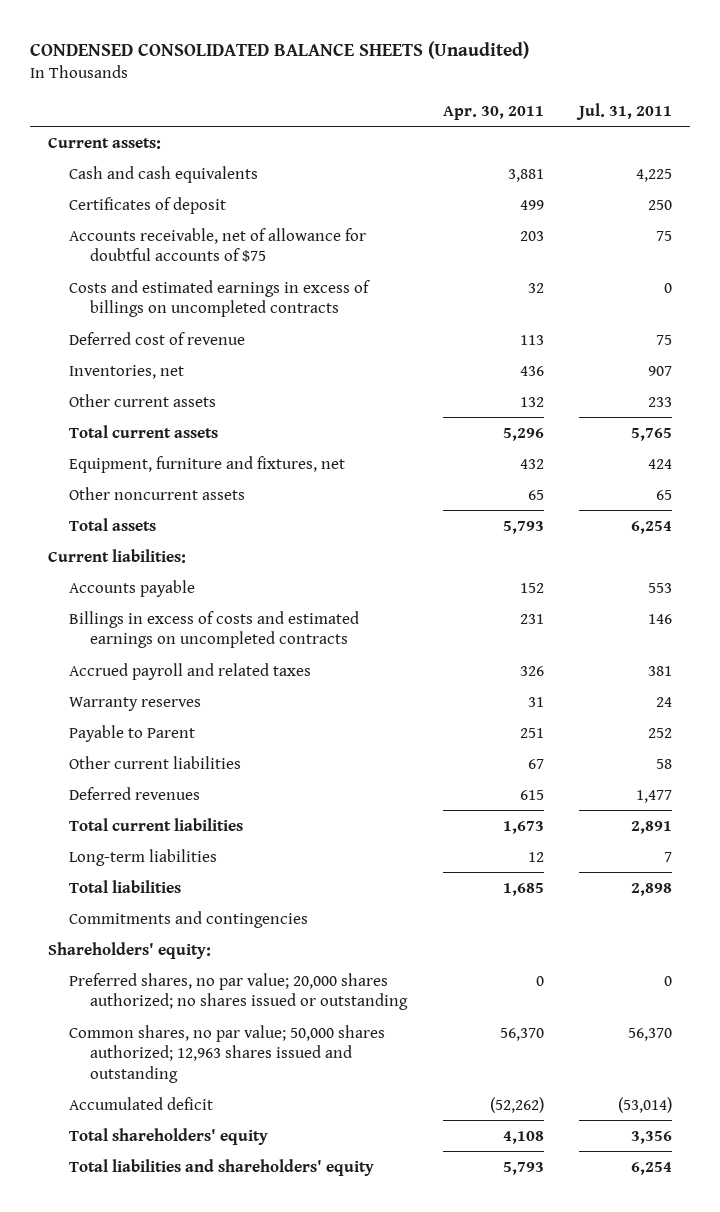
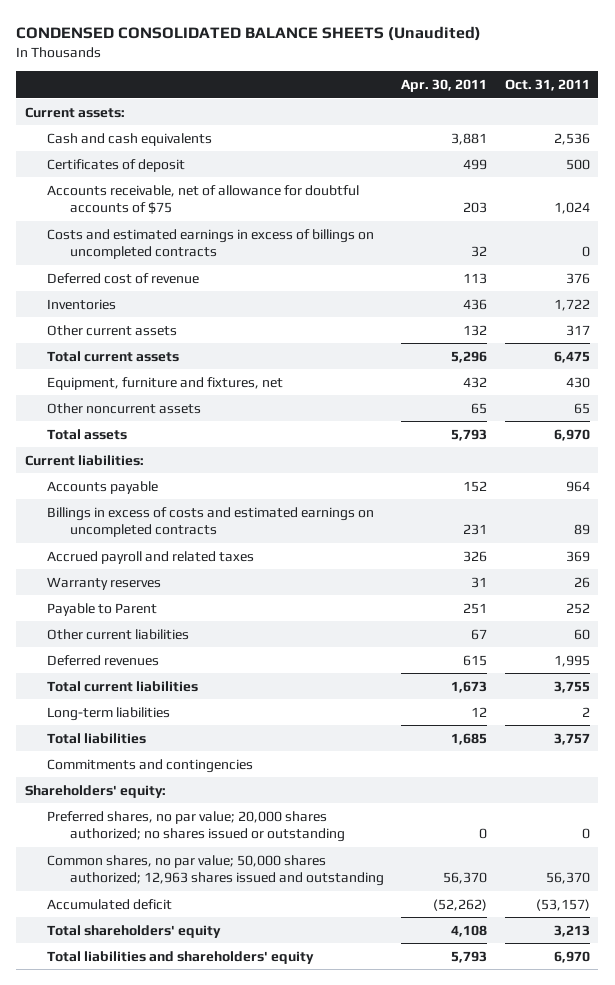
- | Apr. 30, 2011 | Jul. 31, 2011
+ | Apr. 30, 2011 | Oct. 31, 2011
- Inventories, net | 436 | 907
+ Inventories | 436 | 1,722

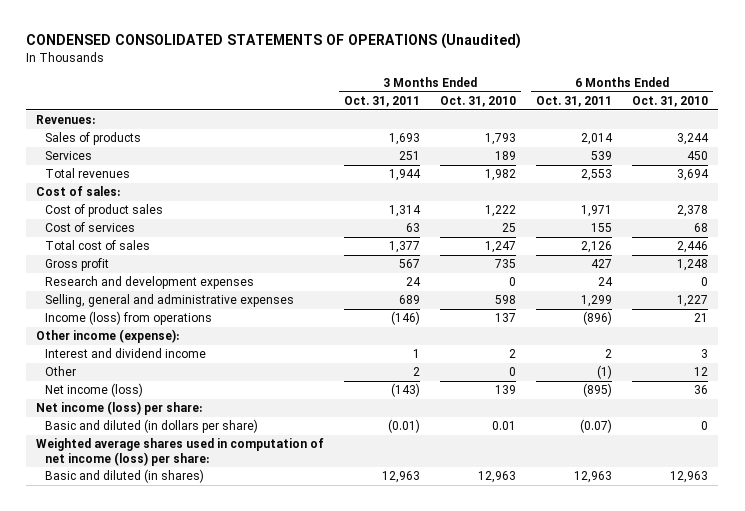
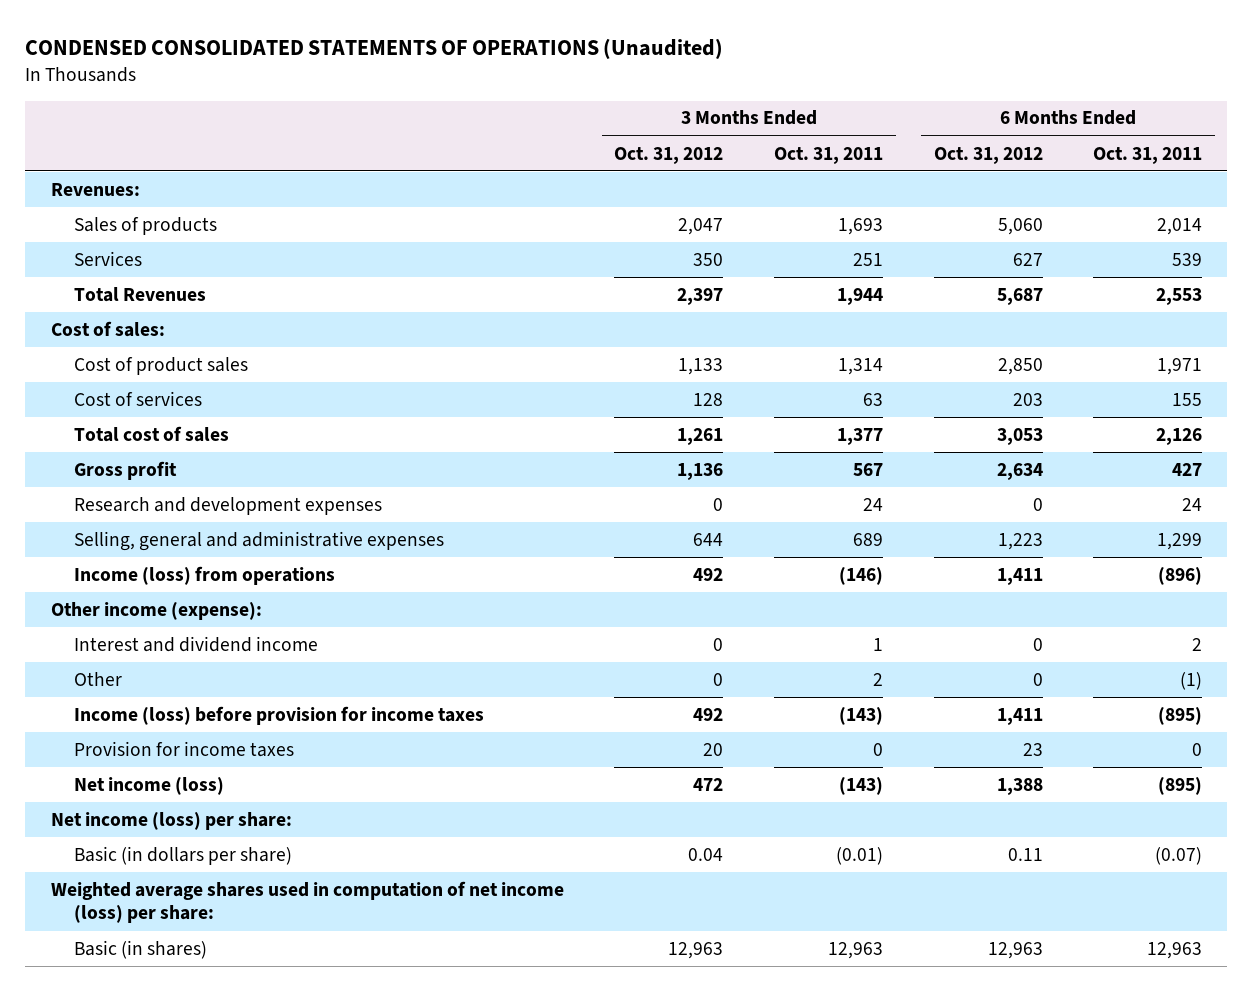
- | 3 Months Ended Oct. 31, 2011 | 3 Months Ended Oct. 31, 2010 | 6 Months Ended Oct. 31, 2011 | 6 Months Ended Oct. 31, 2010
+ | 3 Months Ended Oct. 31, 2012 | 3 Months Ended Oct. 31, 2011 | 6 Months Ended Oct. 31, 2012 | 6 Months Ended Oct. 31, 2011
- Total revenues | 1,944 | 1,982 | 2,553 | 3,694
+ Total Revenues | 2,397 | 1,944 | 5,687 | 2,553
+ Income (loss) before provision for income taxes | 492 | (143) | 1,411 | (895)
+ Provision for income taxes | 20 | 0 | 23 | 0
- Basic and diluted (in dollars per share) | (0.01) | 0.01 | (0.07) | 0
+ Basic (in dollars per share) | 0.04 | (0.01) | 0.11 | (0.07)
- Basic and diluted (in shares) | 12,963 | 12,963 | 12,963 | 12,963
+ Basic (in shares) | 12,963 | 12,963 | 12,963 | 12,963

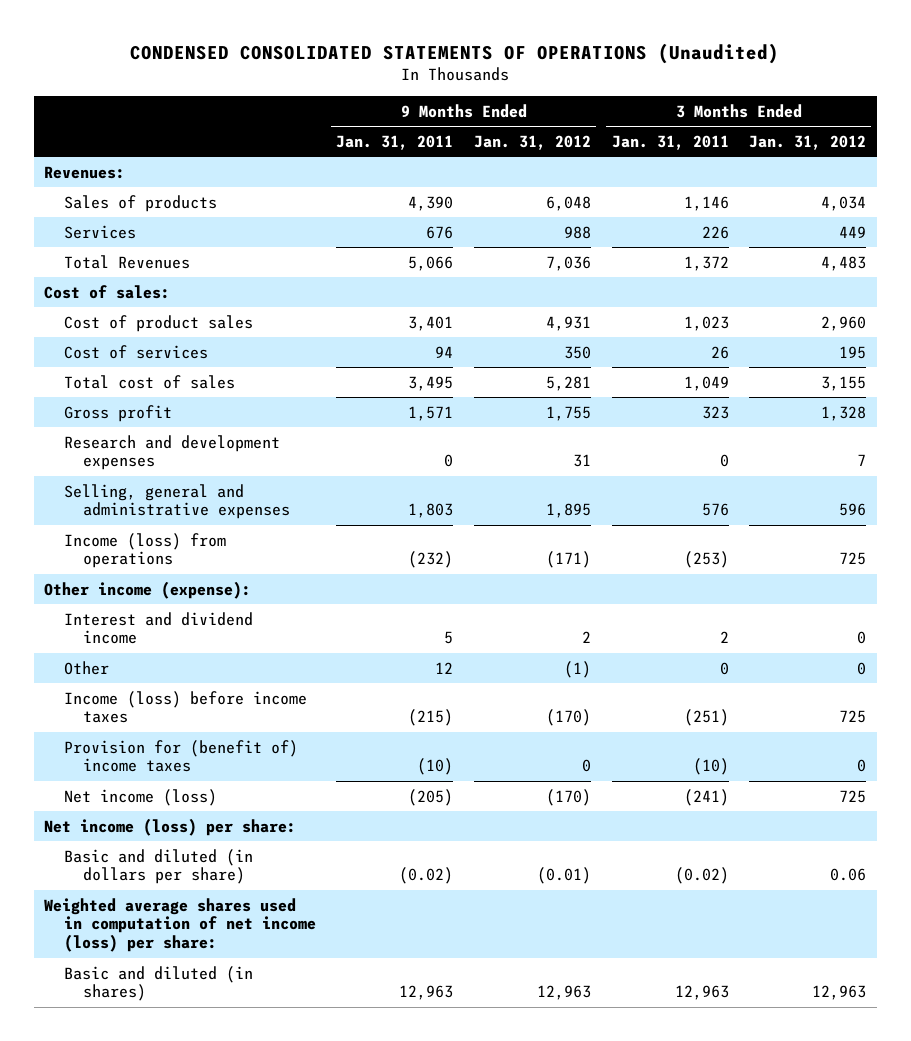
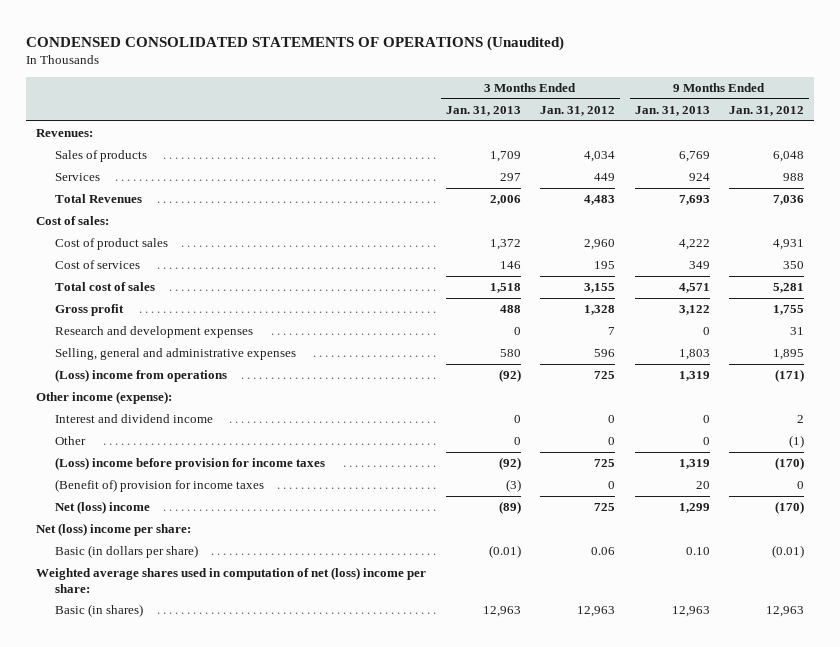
- | 9 Months Ended Jan. 31, 2011 | 9 Months Ended Jan. 31, 2012 | 3 Months Ended Jan. 31, 2011 | 3 Months Ended Jan. 31, 2012
+ | 3 Months Ended Jan. 31, 2013 | 3 Months Ended Jan. 31, 2012 | 9 Months Ended Jan. 31, 2013 | 9 Months Ended Jan. 31, 2012
- Income (loss) from operations | (232) | (171) | (253) | 725
+ (Loss) income from operations | (92) | 725 | 1,319 | (171)
- Income (loss) before income taxes | (215) | (170) | (251) | 725
- Provision for (benefit of) income taxes | (10) | 0 | (10) | 0
- Net income (loss) | (205) | (170) | (241) | 725
- Net income (loss) per share:
- Basic and diluted (in dollars per share) | (0.02) | (0.01) | (0.02) | 0.06
- Weighted average shares used in computation of net income (loss) per share:
- Basic and diluted (in shares) | 12,963 | 12,963 | 12,963 | 12,963
+ (Loss) income before provision for income taxes | (92) | 725 | 1,319 | (170)
+ (Benefit of) provision for income taxes | (3) | 0 | 20 | 0
+ Net (loss) income | (89) | 725 | 1,299 | (170)
+ Net (loss) income per share:
+ Basic (in dollars per share) | (0.01) | 0.06 | 0.10 | (0.01)
+ Weighted average shares used in computation of net (loss) income per share:
+ Basic (in shares) | 12,963 | 12,963 | 12,963 | 12,963

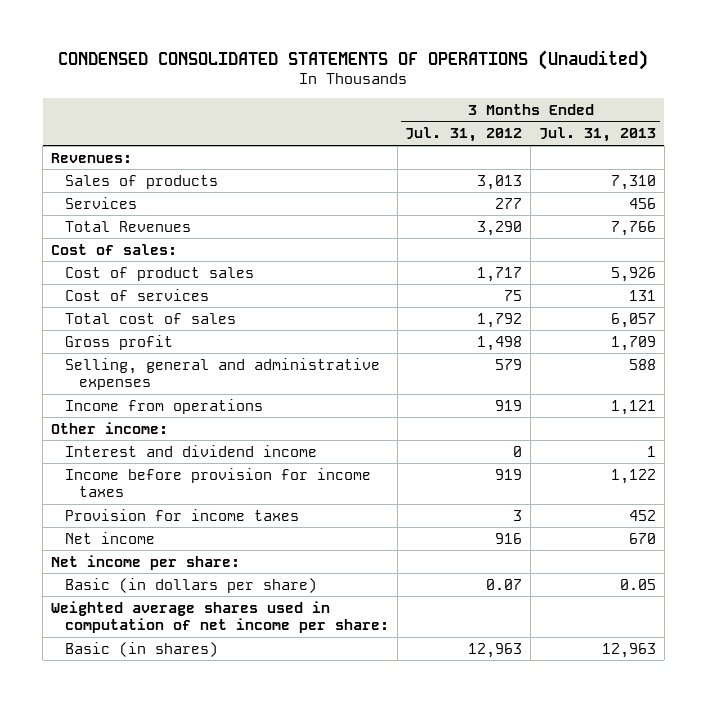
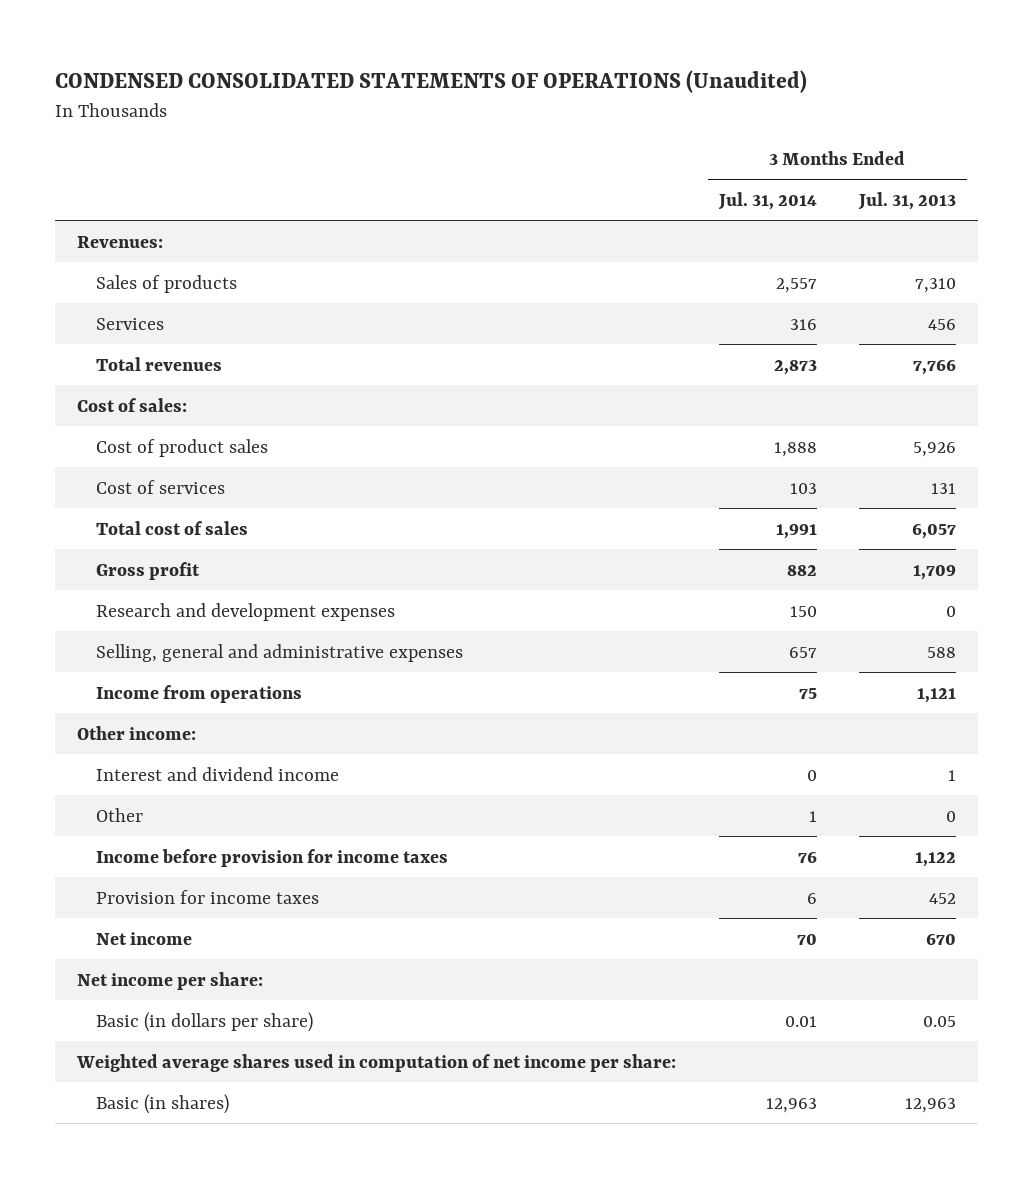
- | 3 Months Ended Jul. 31, 2012 | 3 Months Ended Jul. 31, 2013
+ | 3 Months Ended Jul. 31, 2014 | 3 Months Ended Jul. 31, 2013
- Total Revenues | 3,290 | 7,766
+ Total revenues | 2,873 | 7,766
+ Research and development expenses | 150 | 0
+ Other | 1 | 0

